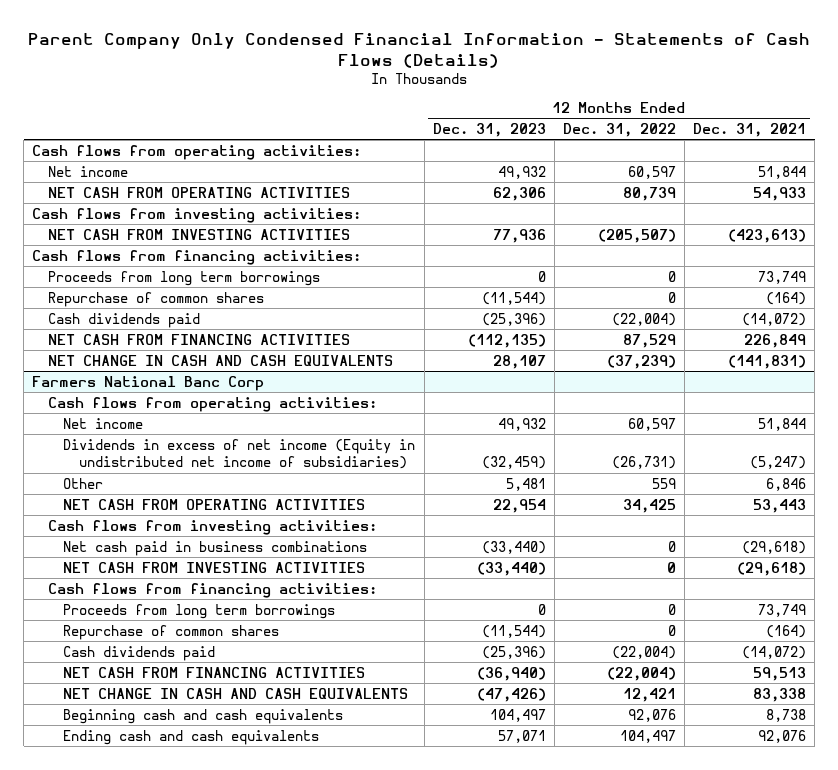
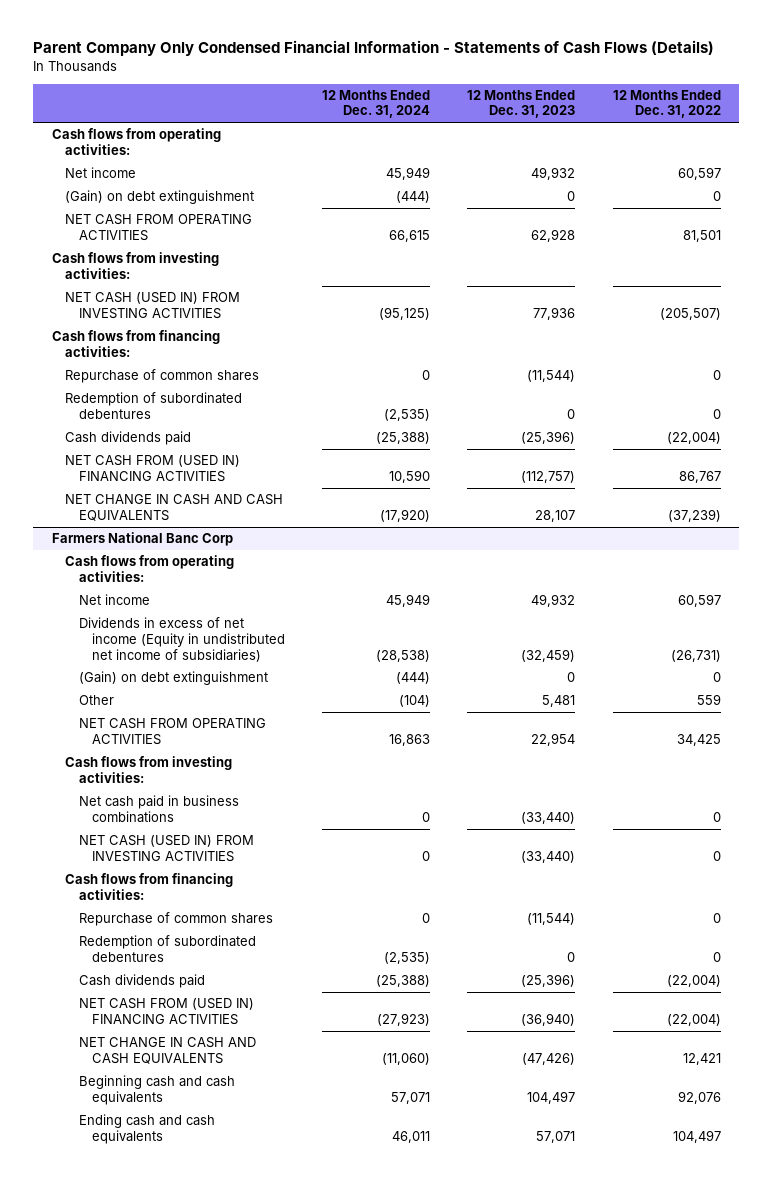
- | 12 Months Ended Dec. 31, 2023 | 12 Months Ended Dec. 31, 2022 | 12 Months Ended Dec. 31, 2021
+ | 12 Months Ended Dec. 31, 2024 | 12 Months Ended Dec. 31, 2023 | 12 Months Ended Dec. 31, 2022
- NET CASH FROM OPERATING ACTIVITIES | 62,306 | 80,739 | 54,933
+ (Gain) on debt extinguishment | (444) | 0 | 0
+ NET CASH FROM OPERATING ACTIVITIES | 66,615 | 62,928 | 81,501
- NET CASH FROM INVESTING ACTIVITIES | 77,936 | (205,507) | (423,613)
+ NET CASH (USED IN) FROM INVESTING ACTIVITIES | (95,125) | 77,936 | (205,507)
- Proceeds from long term borrowings | 0 | 0 | 73,749
+ Redemption of subordinated debentures | (2,535) | 0 | 0
- NET CASH FROM FINANCING ACTIVITIES | (112,135) | 87,529 | 226,849
+ NET CASH FROM (USED IN) FINANCING ACTIVITIES | 10,590 | (112,757) | 86,767
@ Farmers National Banc Corp
+ (Gain) on debt extinguishment | (444) | 0 | 0
- NET CASH FROM INVESTING ACTIVITIES | (33,440) | 0 | (29,618)
+ NET CASH (USED IN) FROM INVESTING ACTIVITIES | 0 | (33,440) | 0
- Proceeds from long term borrowings | 0 | 0 | 73,749
+ Redemption of subordinated debentures | (2,535) | 0 | 0
- NET CASH FROM FINANCING ACTIVITIES | (36,940) | (22,004) | 59,513
+ NET CASH FROM (USED IN) FINANCING ACTIVITIES | (27,923) | (36,940) | (22,004)

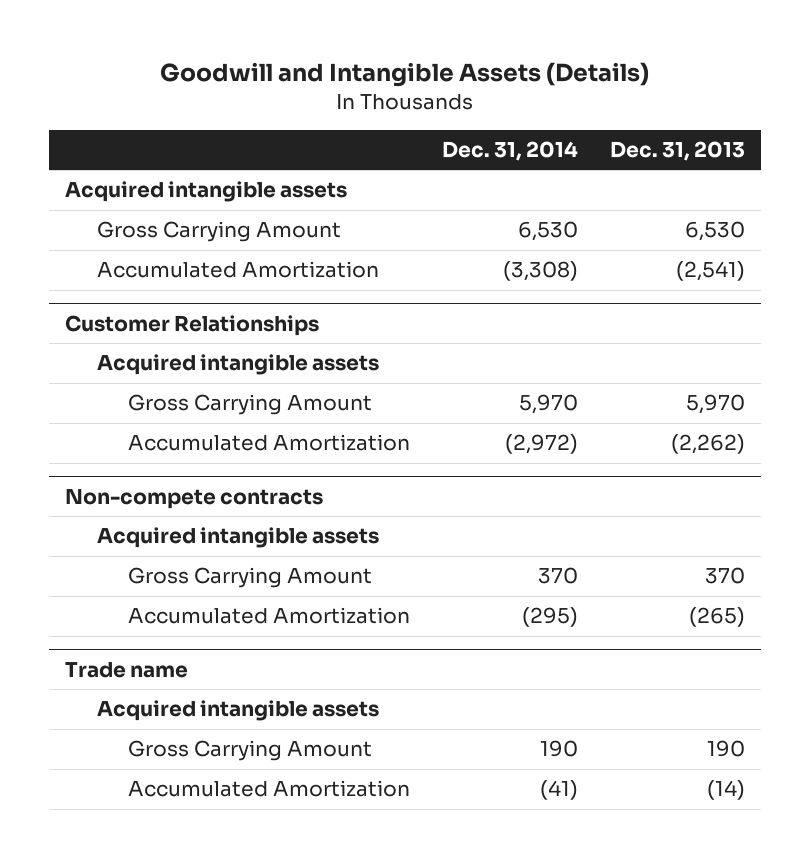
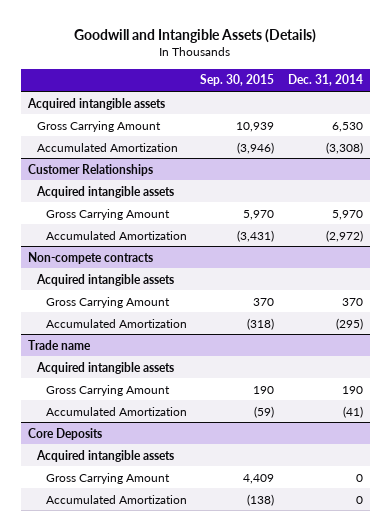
- | Dec. 31, 2014 | Dec. 31, 2013
+ | Sep. 30, 2015 | Dec. 31, 2014
+ Core Deposits
+ Acquired intangible assets
+ Gross Carrying Amount | 4,409 | 0
+ Accumulated Amortization | (138) | 0

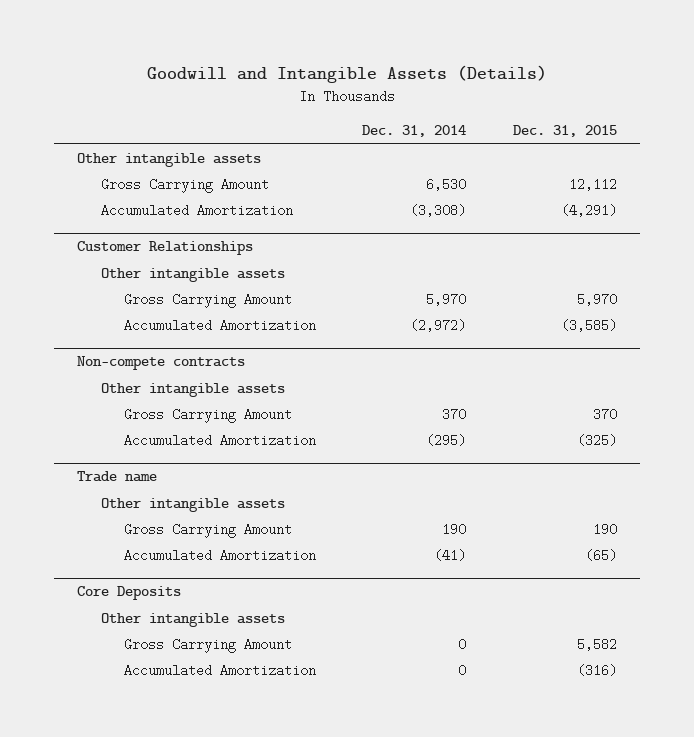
- | Sep. 30, 2015 | Dec. 31, 2014
+ | Dec. 31, 2014 | Dec. 31, 2015
- Acquired intangible assets
+ Other intangible assets
@ Customer Relationships
- Acquired intangible assets
+ Other intangible assets
@ Non-compete contracts
- Acquired intangible assets
+ Other intangible assets
@ Trade name
- Acquired intangible assets
+ Other intangible assets
@ Core Deposits
- Acquired intangible assets
+ Other intangible assets

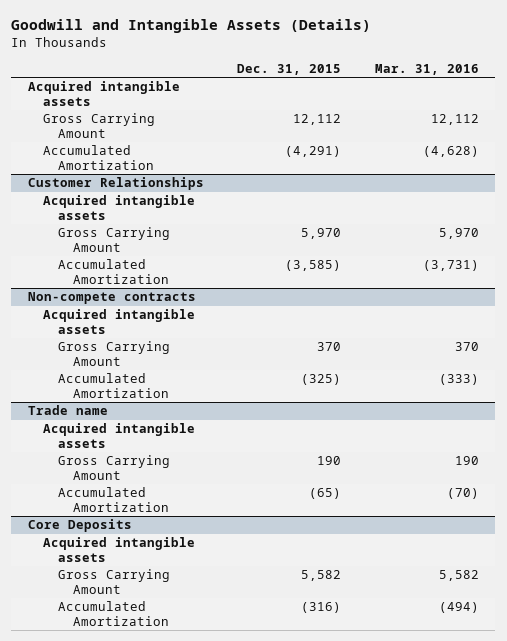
- | Dec. 31, 2014 | Dec. 31, 2015
+ | Dec. 31, 2015 | Mar. 31, 2016
- Other intangible assets
+ Acquired intangible assets
@ Customer Relationships
- Other intangible assets
+ Acquired intangible assets
@ Non-compete contracts
- Other intangible assets
+ Acquired intangible assets
@ Trade name
- Other intangible assets
+ Acquired intangible assets
@ Core Deposits
- Other intangible assets
+ Acquired intangible assets

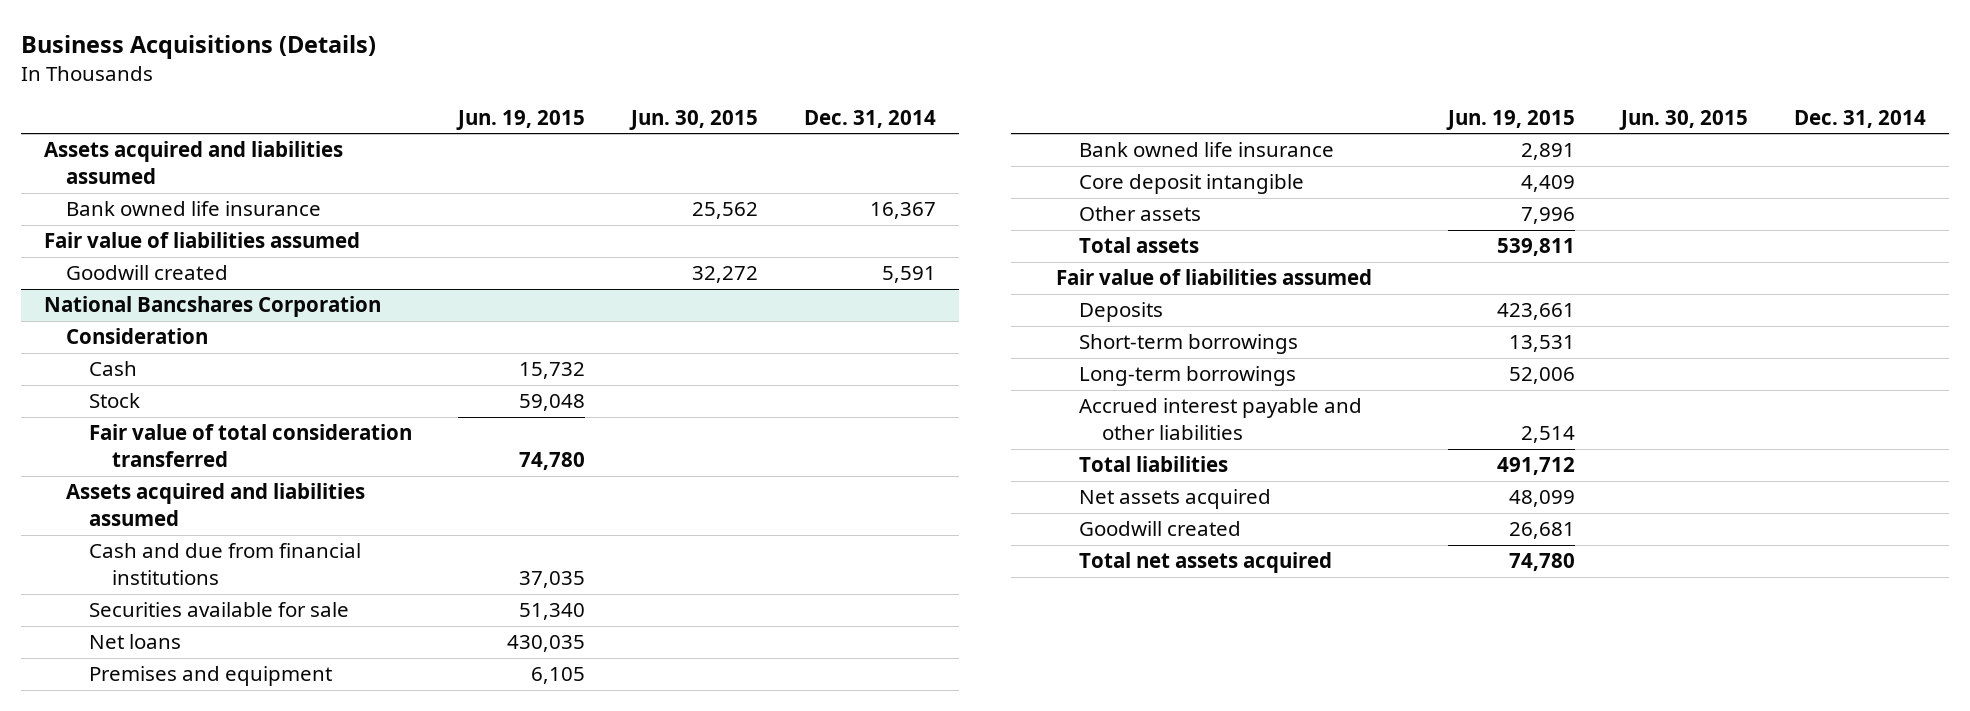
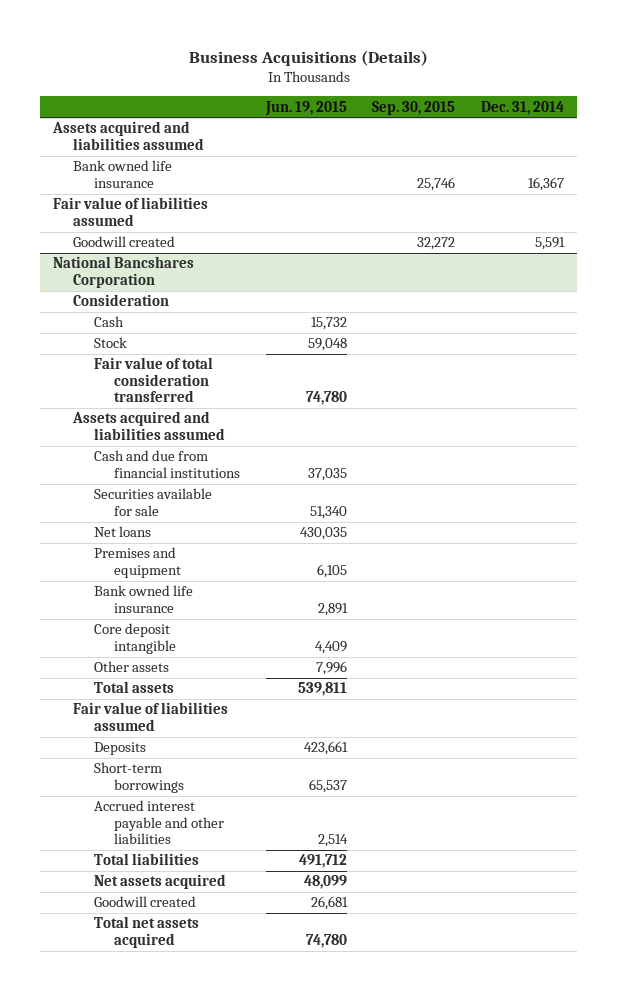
- | Jun. 19, 2015 | Jun. 30, 2015 | Dec. 31, 2014
+ | Jun. 19, 2015 | Sep. 30, 2015 | Dec. 31, 2014
@ National Bancshares Corporation
- Short-term borrowings | 13,531 | |
- Long-term borrowings | 52,006 | |
+ Short-term borrowings | 65,537 | |

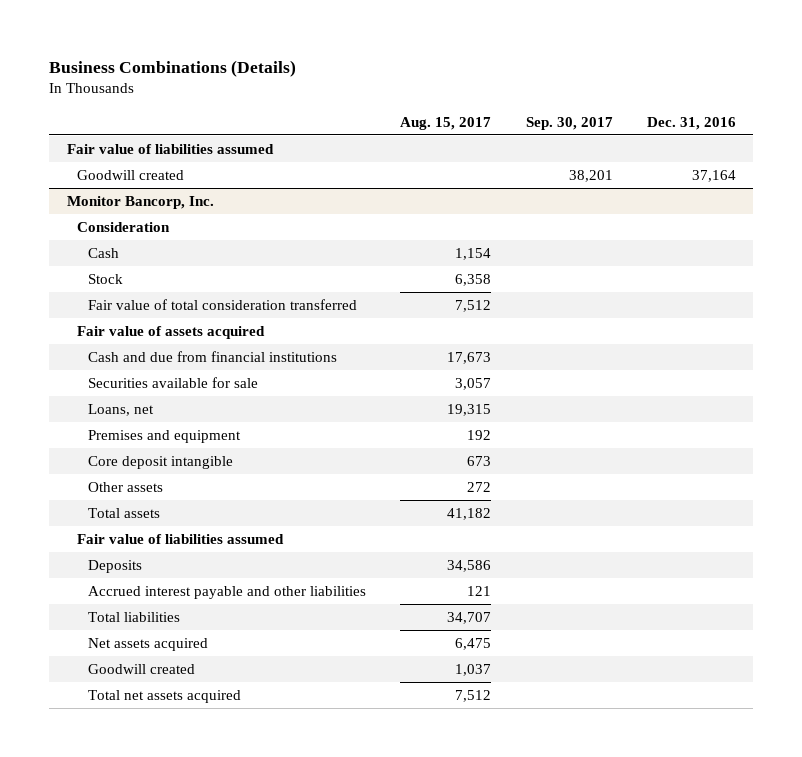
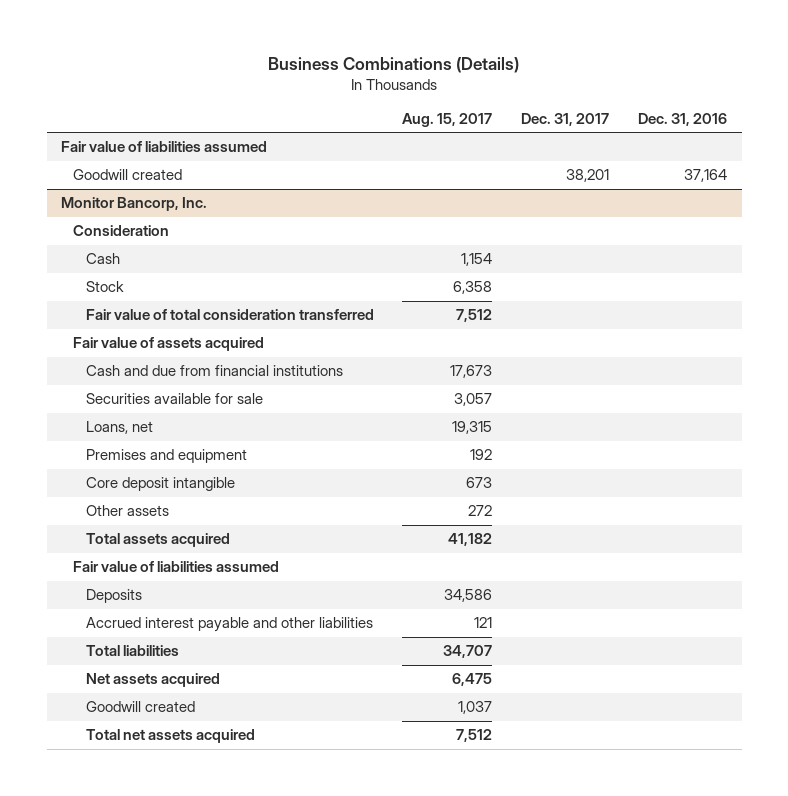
- | Aug. 15, 2017 | Sep. 30, 2017 | Dec. 31, 2016
+ | Aug. 15, 2017 | Dec. 31, 2017 | Dec. 31, 2016
@ Monitor Bancorp, Inc.
- Total assets | 41,182 | |
+ Total assets acquired | 41,182 | |

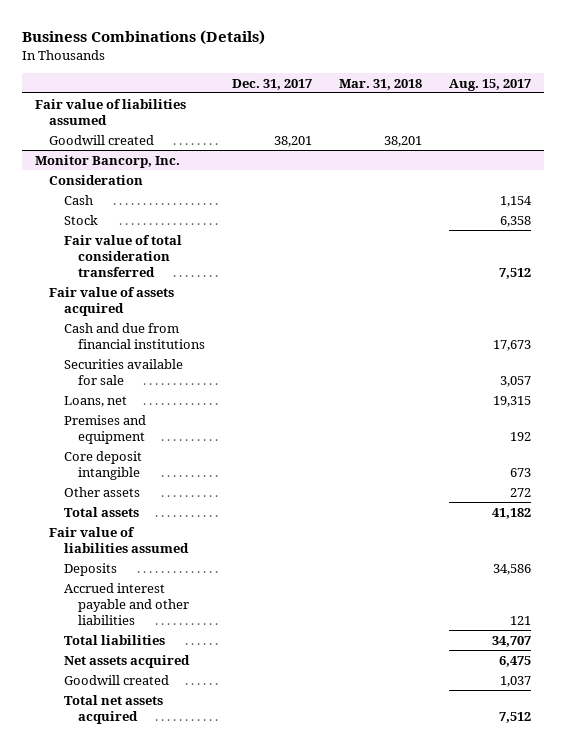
- | Aug. 15, 2017 | Dec. 31, 2017 | Dec. 31, 2016
+ | Dec. 31, 2017 | Mar. 31, 2018 | Aug. 15, 2017
@ Monitor Bancorp, Inc.
- Total assets acquired | 41,182 | |
+ Total assets | | | 41,182

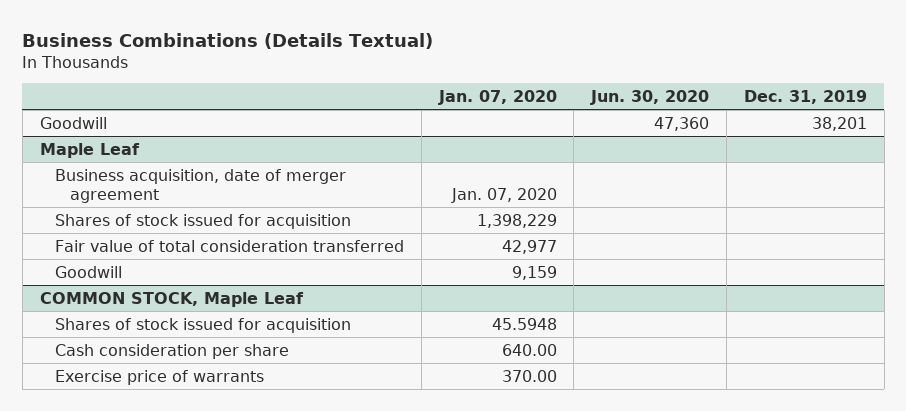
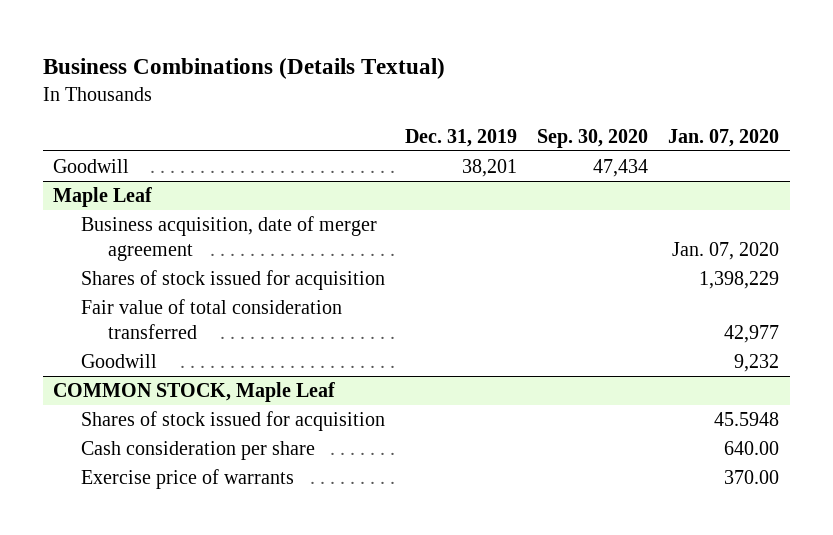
- | Jan. 07, 2020 | Jun. 30, 2020 | Dec. 31, 2019
+ | Dec. 31, 2019 | Sep. 30, 2020 | Jan. 07, 2020
@ Maple Leaf
- Goodwill | 9,159 | |
+ Goodwill | | | 9,232

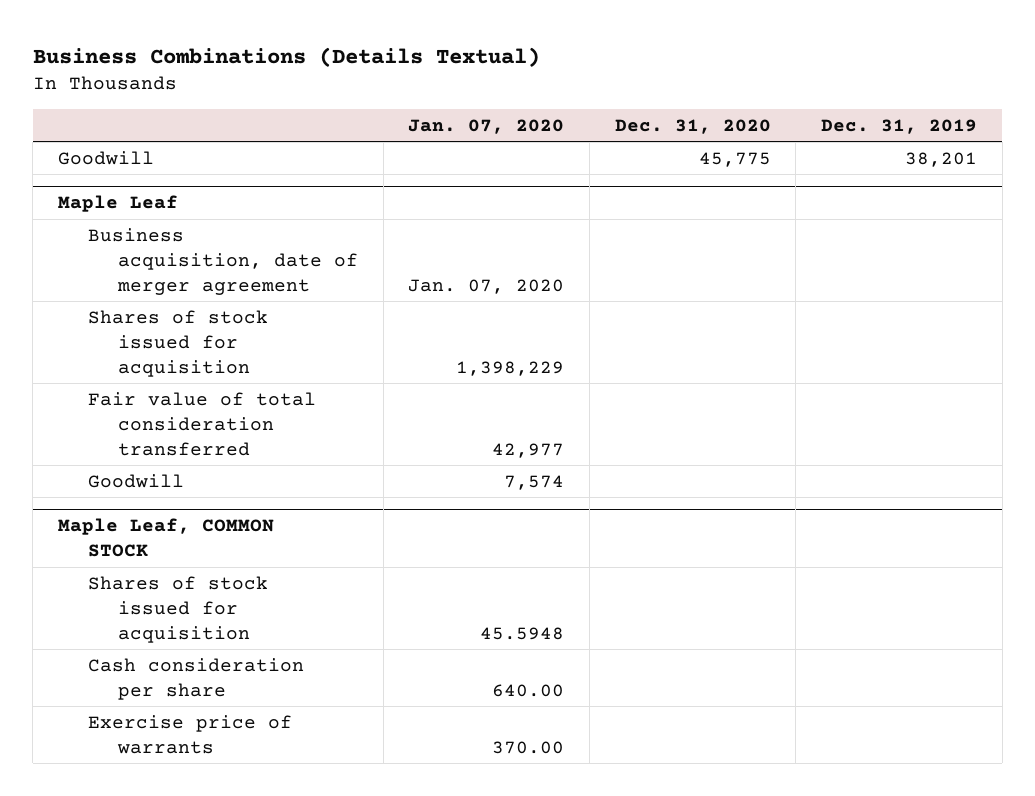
- | Dec. 31, 2019 | Sep. 30, 2020 | Jan. 07, 2020
+ | Jan. 07, 2020 | Dec. 31, 2020 | Dec. 31, 2019
@ Maple Leaf
- Goodwill | | | 9,232
- COMMON STOCK, Maple Leaf
@ Maple Leaf
+ Goodwill | 7,574 | |
+ Maple Leaf, COMMON STOCK

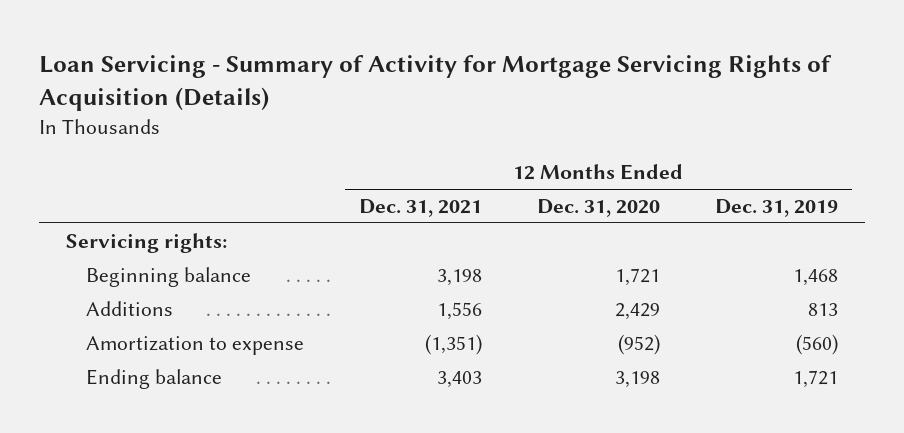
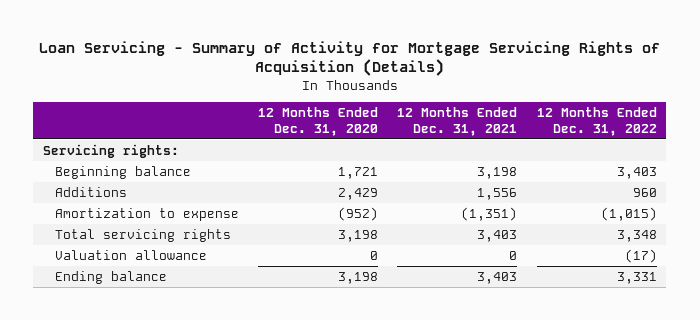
- | 12 Months Ended Dec. 31, 2021 | 12 Months Ended Dec. 31, 2020 | 12 Months Ended Dec. 31, 2019
+ | 12 Months Ended Dec. 31, 2020 | 12 Months Ended Dec. 31, 2021 | 12 Months Ended Dec. 31, 2022
+ Total servicing rights | 3,198 | 3,403 | 3,348
+ Valuation allowance | 0 | 0 | (17)

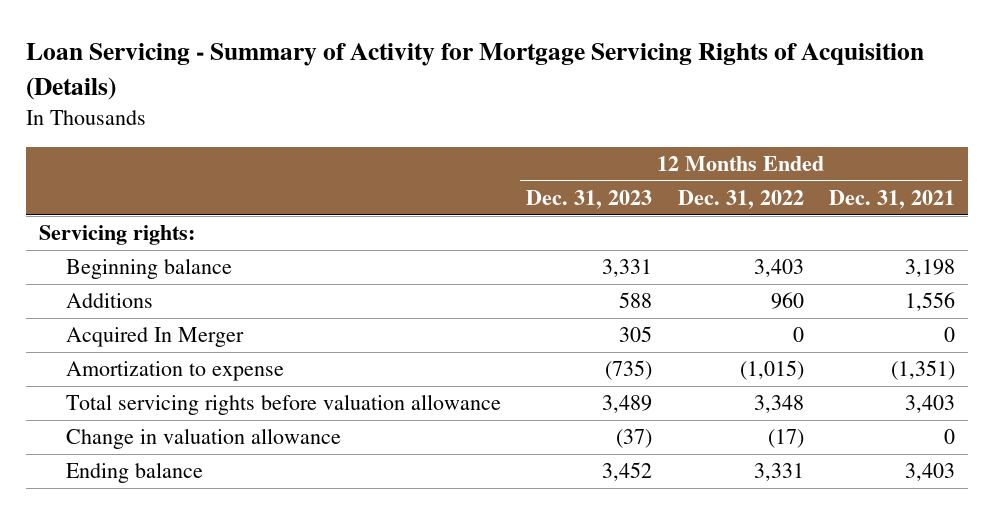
- | 12 Months Ended Dec. 31, 2020 | 12 Months Ended Dec. 31, 2021 | 12 Months Ended Dec. 31, 2022
+ | 12 Months Ended Dec. 31, 2023 | 12 Months Ended Dec. 31, 2022 | 12 Months Ended Dec. 31, 2021
+ Acquired In Merger | 305 | 0 | 0
- Total servicing rights | 3,198 | 3,403 | 3,348
- Valuation allowance | 0 | 0 | (17)
+ Total servicing rights before valuation allowance | 3,489 | 3,348 | 3,403
+ Change in valuation allowance | (37) | (17) | 0

